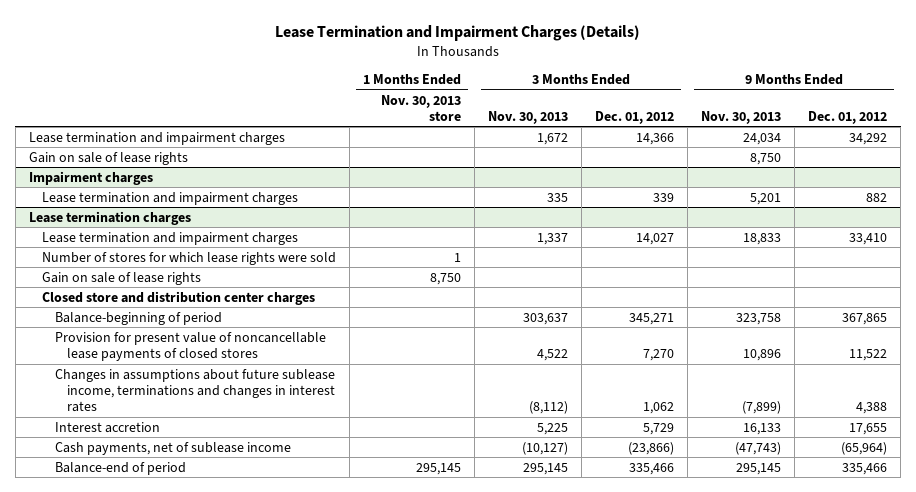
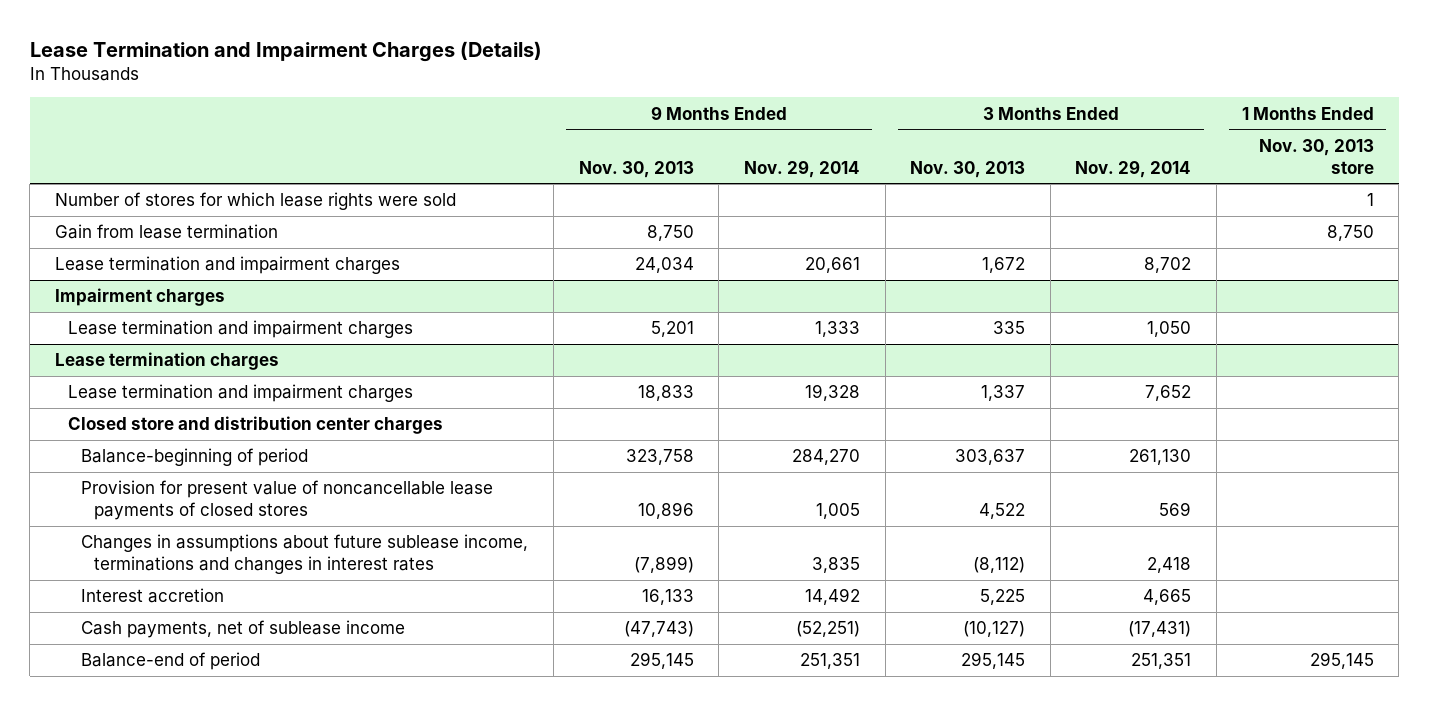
- | 1 Months Ended Nov. 30, 2013 store | 3 Months Ended Nov. 30, 2013 | 3 Months Ended Dec. 01, 2012 | 9 Months Ended Nov. 30, 2013 | 9 Months Ended Dec. 01, 2012
+ | 9 Months Ended Nov. 30, 2013 | 9 Months Ended Nov. 29, 2014 | 3 Months Ended Nov. 30, 2013 | 3 Months Ended Nov. 29, 2014 | 1 Months Ended Nov. 30, 2013 store
+ Number of stores for which lease rights were sold | | | | | 1
+ Gain from lease termination | 8,750 | | | | 8,750
- Gain on sale of lease rights | | | | 8,750 |
@ Lease termination charges
- Number of stores for which lease rights were sold | 1 | | | |
- Gain on sale of lease rights | 8,750 | | | |

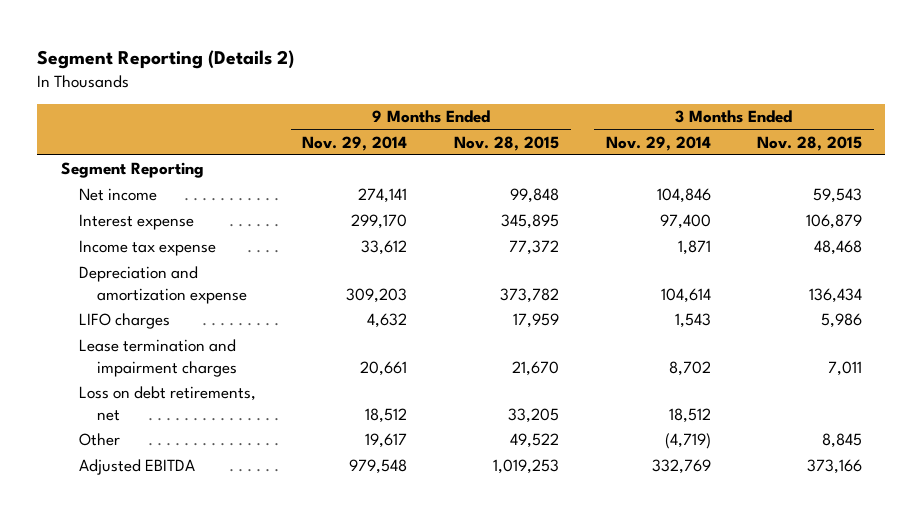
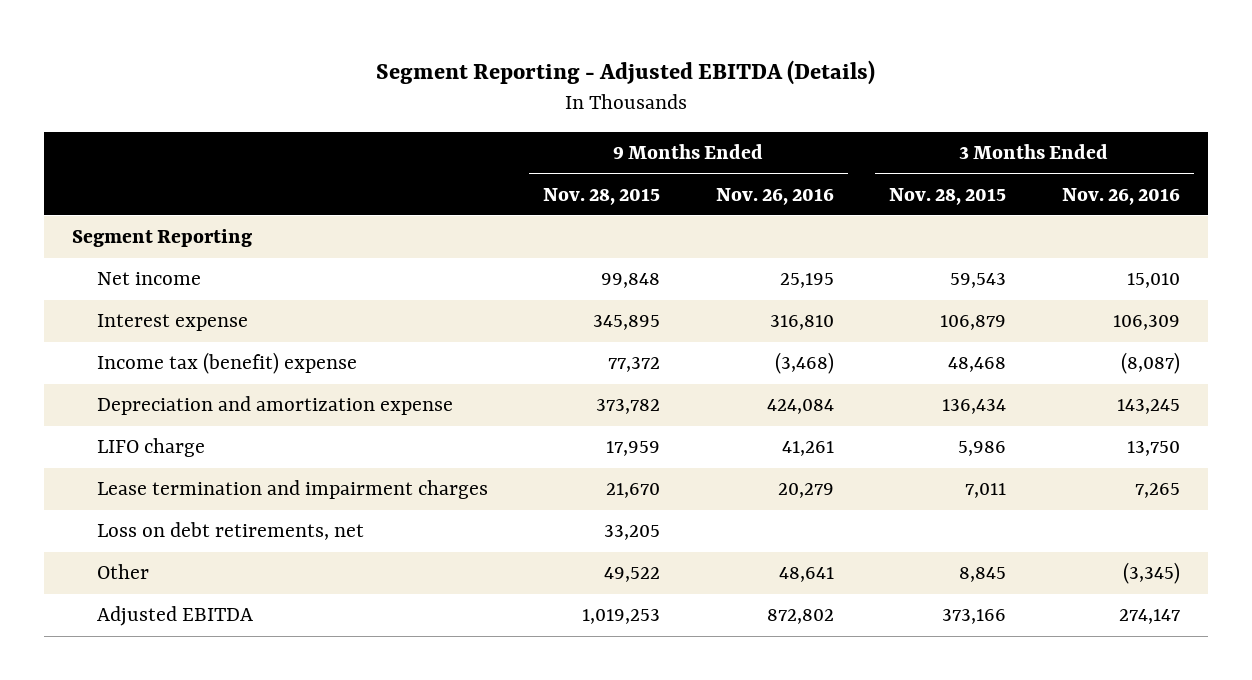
- Segment Reporting (Details 2)
+ Segment Reporting - Adjusted EBITDA (Details)
- | 9 Months Ended Nov. 29, 2014 | 9 Months Ended Nov. 28, 2015 | 3 Months Ended Nov. 29, 2014 | 3 Months Ended Nov. 28, 2015
+ | 9 Months Ended Nov. 28, 2015 | 9 Months Ended Nov. 26, 2016 | 3 Months Ended Nov. 28, 2015 | 3 Months Ended Nov. 26, 2016
- Income tax expense | 33,612 | 77,372 | 1,871 | 48,468
+ Income tax (benefit) expense | 77,372 | (3,468) | 48,468 | (8,087)
- LIFO charges | 4,632 | 17,959 | 1,543 | 5,986
+ LIFO charge | 17,959 | 41,261 | 5,986 | 13,750

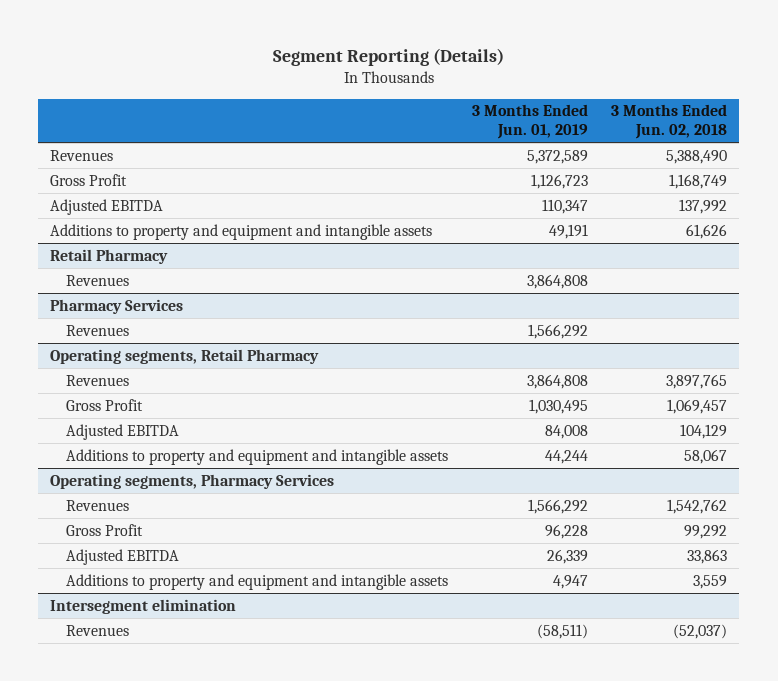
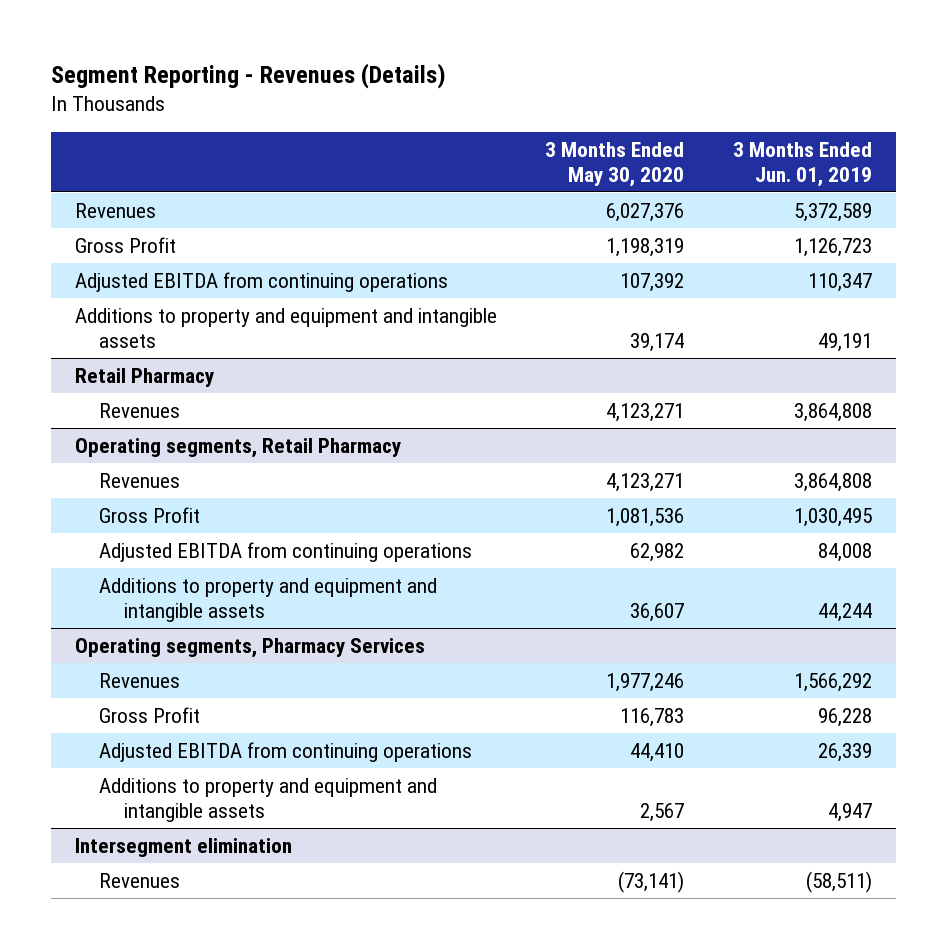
- Segment Reporting (Details)
+ Segment Reporting - Revenues (Details)
- | 3 Months Ended Jun. 01, 2019 | 3 Months Ended Jun. 02, 2018
+ | 3 Months Ended May 30, 2020 | 3 Months Ended Jun. 01, 2019
- Adjusted EBITDA | 110,347 | 137,992
+ Adjusted EBITDA from continuing operations | 107,392 | 110,347
- Pharmacy Services
- Revenues | 1,566,292 |
@ Operating segments, Retail Pharmacy
- Adjusted EBITDA | 84,008 | 104,129
+ Adjusted EBITDA from continuing operations | 62,982 | 84,008
@ Operating segments, Pharmacy Services
- Adjusted EBITDA | 26,339 | 33,863
+ Adjusted EBITDA from continuing operations | 44,410 | 26,339

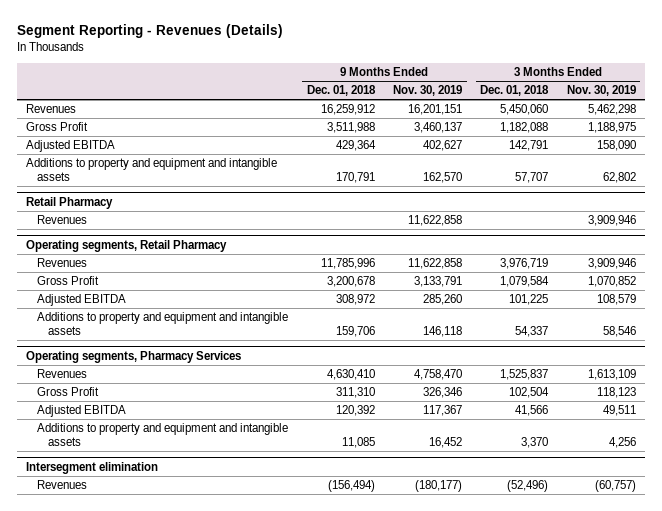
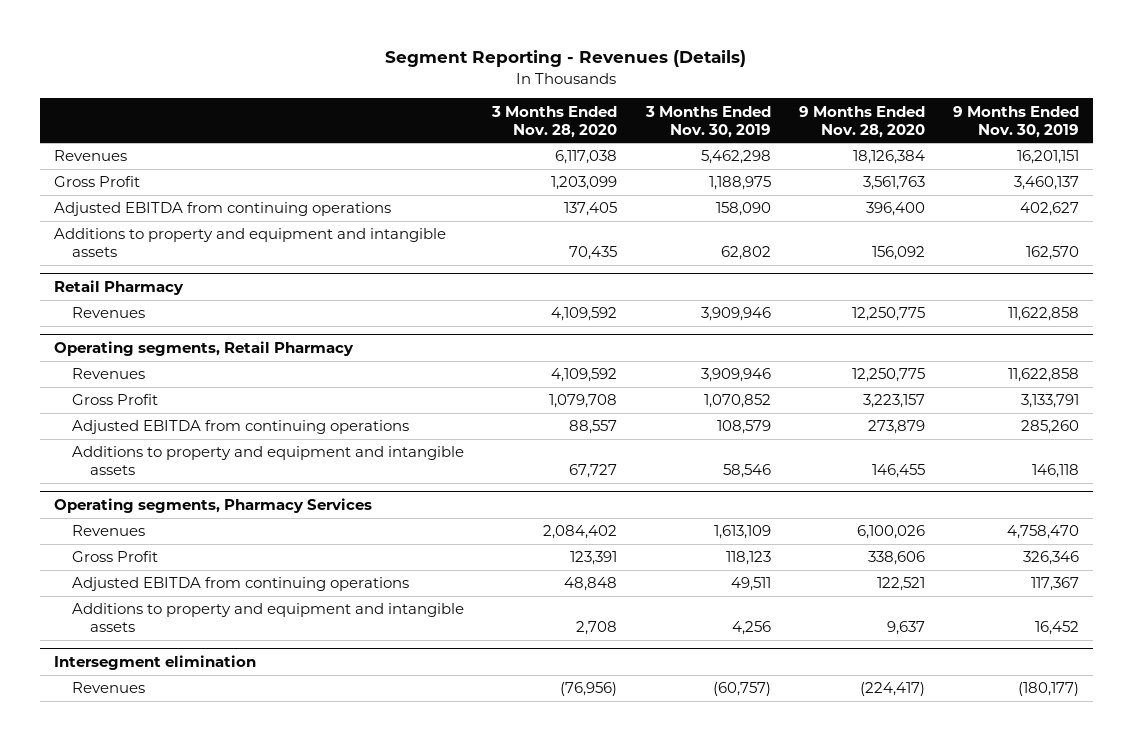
- | 9 Months Ended Dec. 01, 2018 | 9 Months Ended Nov. 30, 2019 | 3 Months Ended Dec. 01, 2018 | 3 Months Ended Nov. 30, 2019
+ | 3 Months Ended Nov. 28, 2020 | 3 Months Ended Nov. 30, 2019 | 9 Months Ended Nov. 28, 2020 | 9 Months Ended Nov. 30, 2019
- Adjusted EBITDA | 429,364 | 402,627 | 142,791 | 158,090
+ Adjusted EBITDA from continuing operations | 137,405 | 158,090 | 396,400 | 402,627
@ Operating segments, Retail Pharmacy
- Adjusted EBITDA | 308,972 | 285,260 | 101,225 | 108,579
+ Adjusted EBITDA from continuing operations | 88,557 | 108,579 | 273,879 | 285,260
@ Operating segments, Pharmacy Services
- Adjusted EBITDA | 120,392 | 117,367 | 41,566 | 49,511
+ Adjusted EBITDA from continuing operations | 48,848 | 49,511 | 122,521 | 117,367

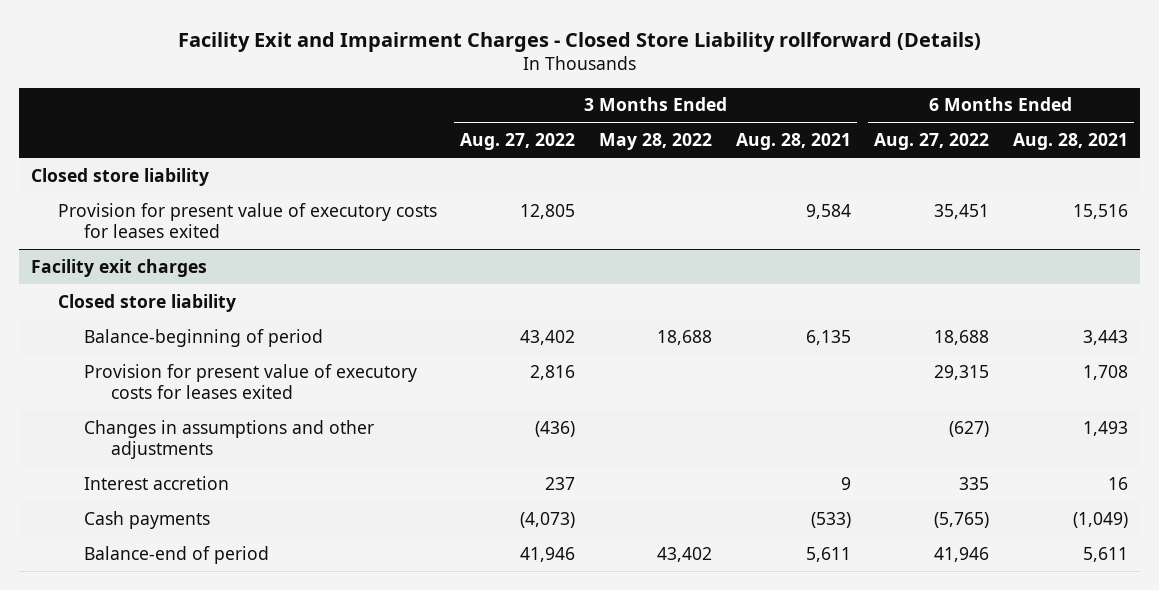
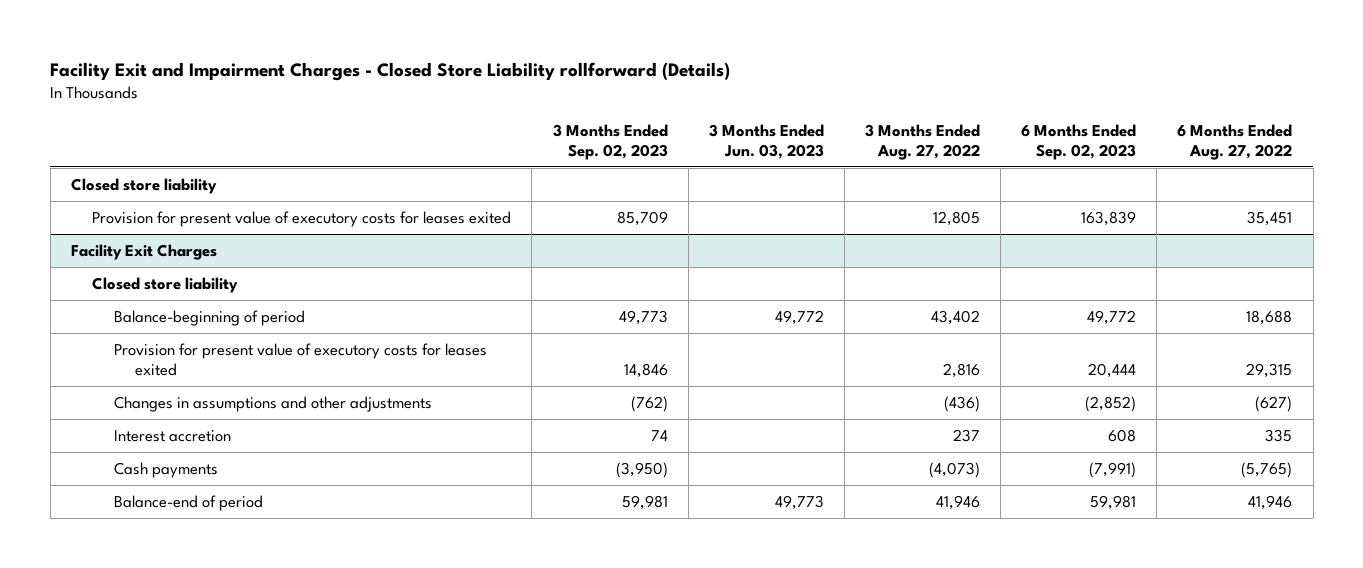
- | 3 Months Ended Aug. 27, 2022 | 3 Months Ended May 28, 2022 | 3 Months Ended Aug. 28, 2021 | 6 Months Ended Aug. 27, 2022 | 6 Months Ended Aug. 28, 2021
+ | 3 Months Ended Sep. 02, 2023 | 3 Months Ended Jun. 03, 2023 | 3 Months Ended Aug. 27, 2022 | 6 Months Ended Sep. 02, 2023 | 6 Months Ended Aug. 27, 2022
- Facility exit charges
+ Facility Exit Charges

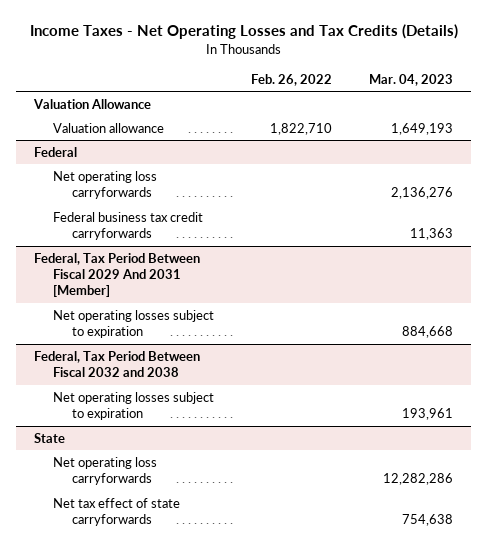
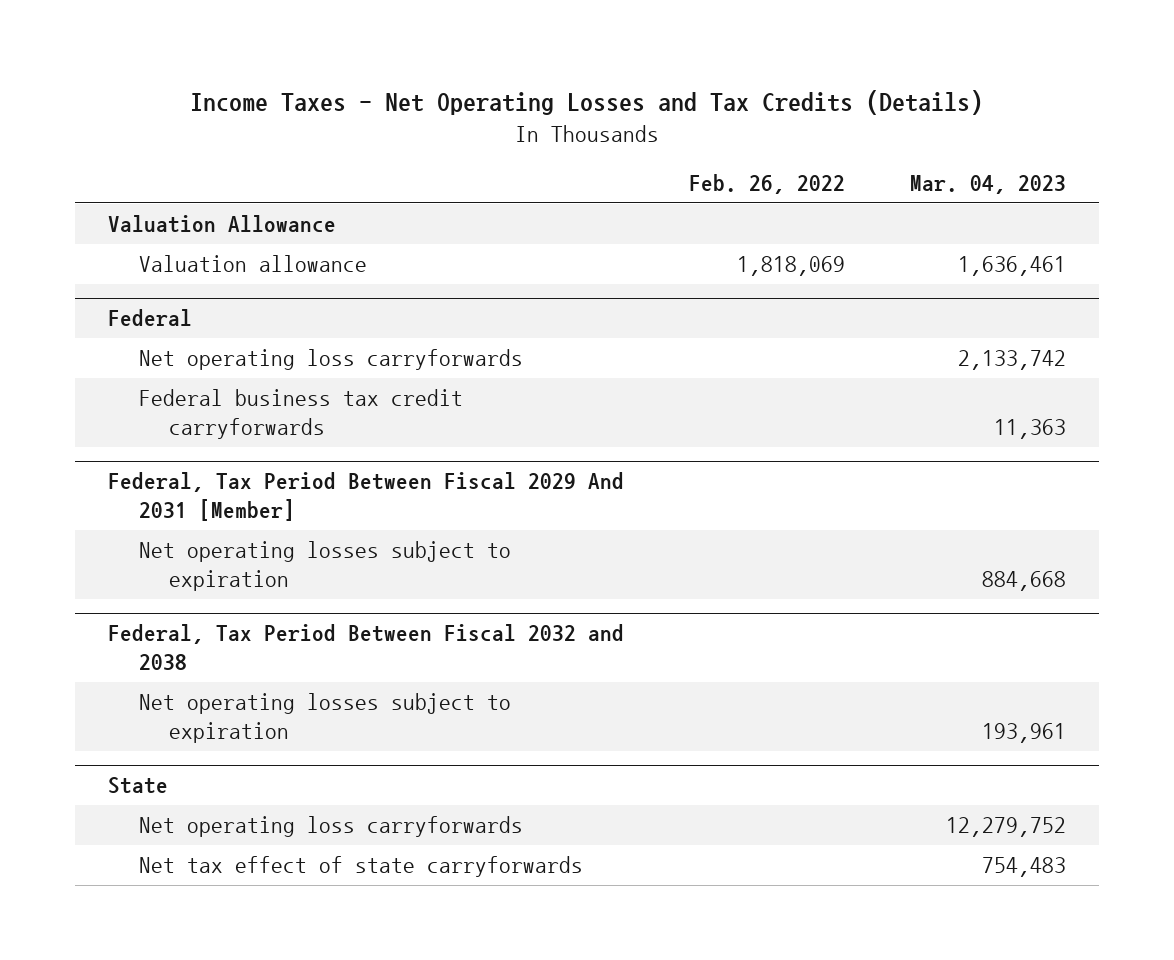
- Valuation allowance | 1,822,710 | 1,649,193
+ Valuation allowance | 1,818,069 | 1,636,461
@ Federal
- Net operating loss carryforwards | | 2,136,276
+ Net operating loss carryforwards | | 2,133,742
@ State
- Net operating loss carryforwards | | 12,282,286
- Net tax effect of state carryforwards | | 754,638
+ Net operating loss carryforwards | | 12,279,752
+ Net tax effect of state carryforwards | | 754,483

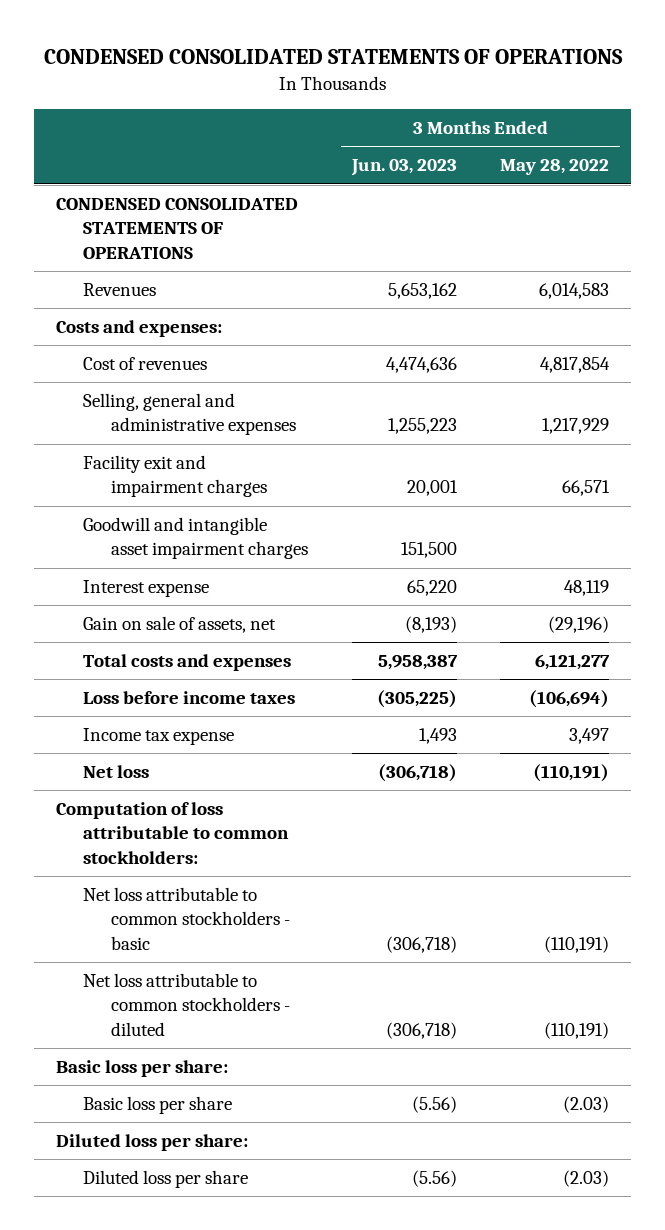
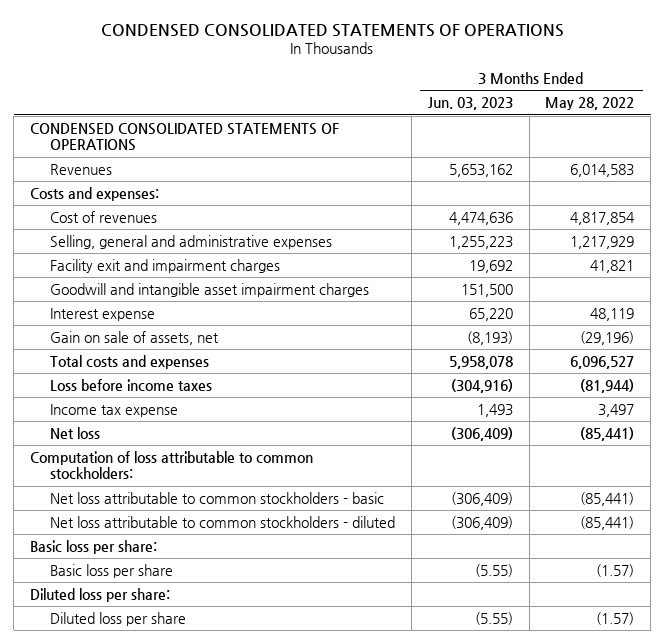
- Facility exit and impairment charges | 20,001 | 66,571
+ Facility exit and impairment charges | 19,692 | 41,821
- Total costs and expenses | 5,958,387 | 6,121,277
- Loss before income taxes | (305,225) | (106,694)
+ Total costs and expenses | 5,958,078 | 6,096,527
+ Loss before income taxes | (304,916) | (81,944)
- Net loss | (306,718) | (110,191)
+ Net loss | (306,409) | (85,441)
- Net loss attributable to common stockholders - basic | (306,718) | (110,191)
- Net loss attributable to common stockholders - diluted | (306,718) | (110,191)
+ Net loss attributable to common stockholders - basic | (306,409) | (85,441)
+ Net loss attributable to common stockholders - diluted | (306,409) | (85,441)
- Basic loss per share | (5.56) | (2.03)
+ Basic loss per share | (5.55) | (1.57)
- Diluted loss per share | (5.56) | (2.03)
+ Diluted loss per share | (5.55) | (1.57)

